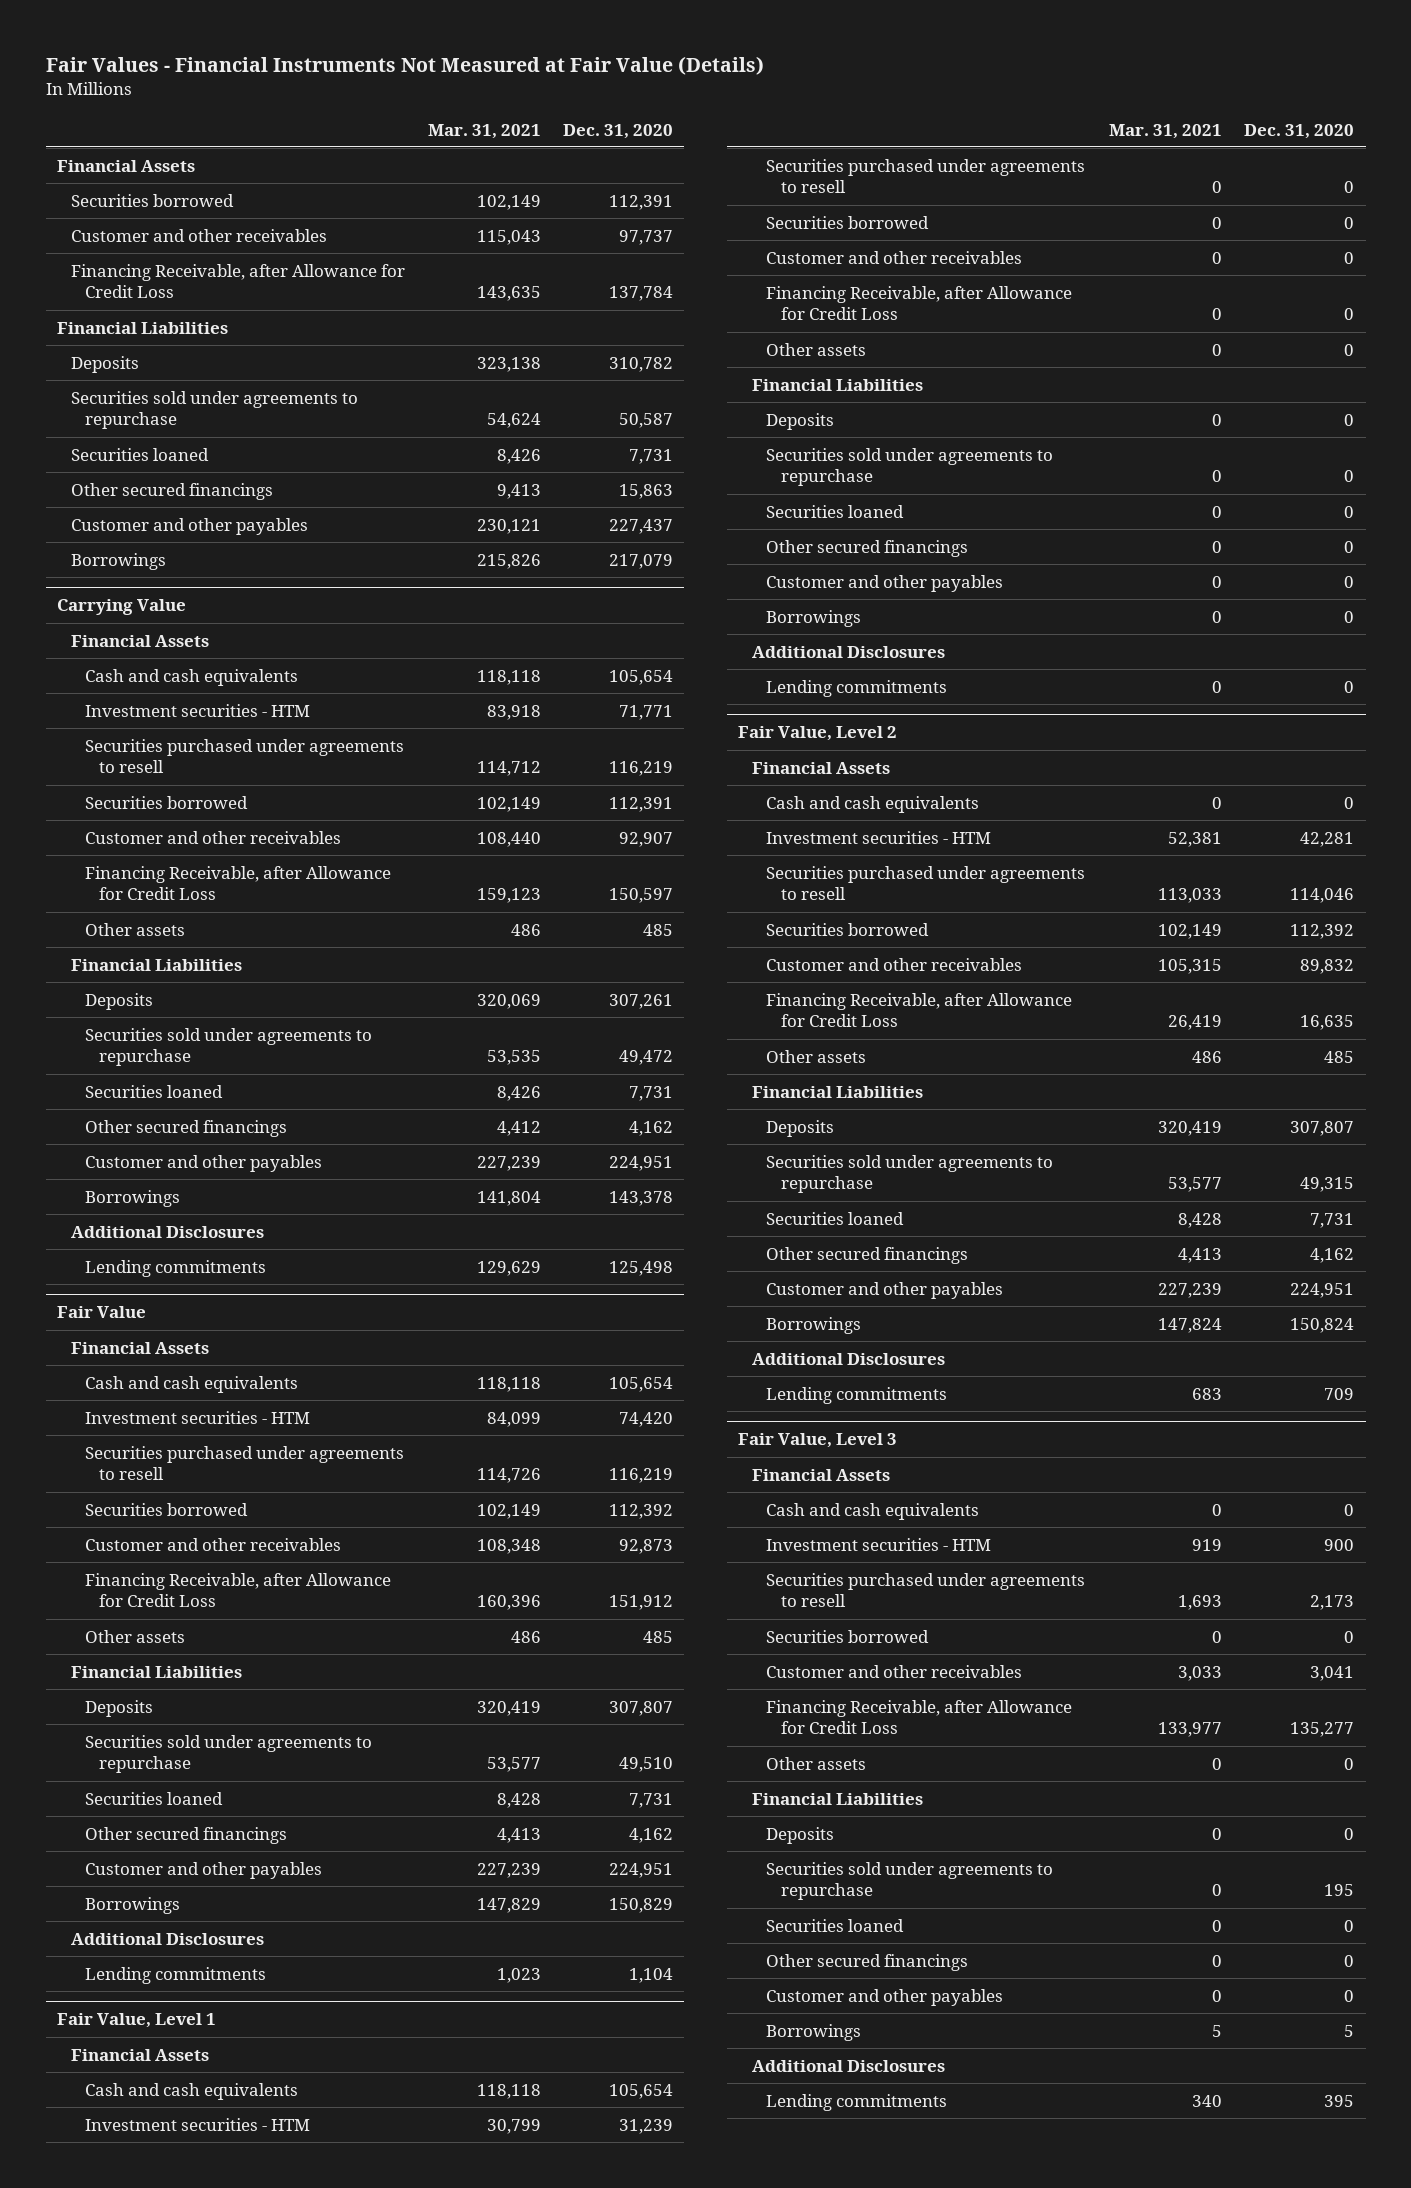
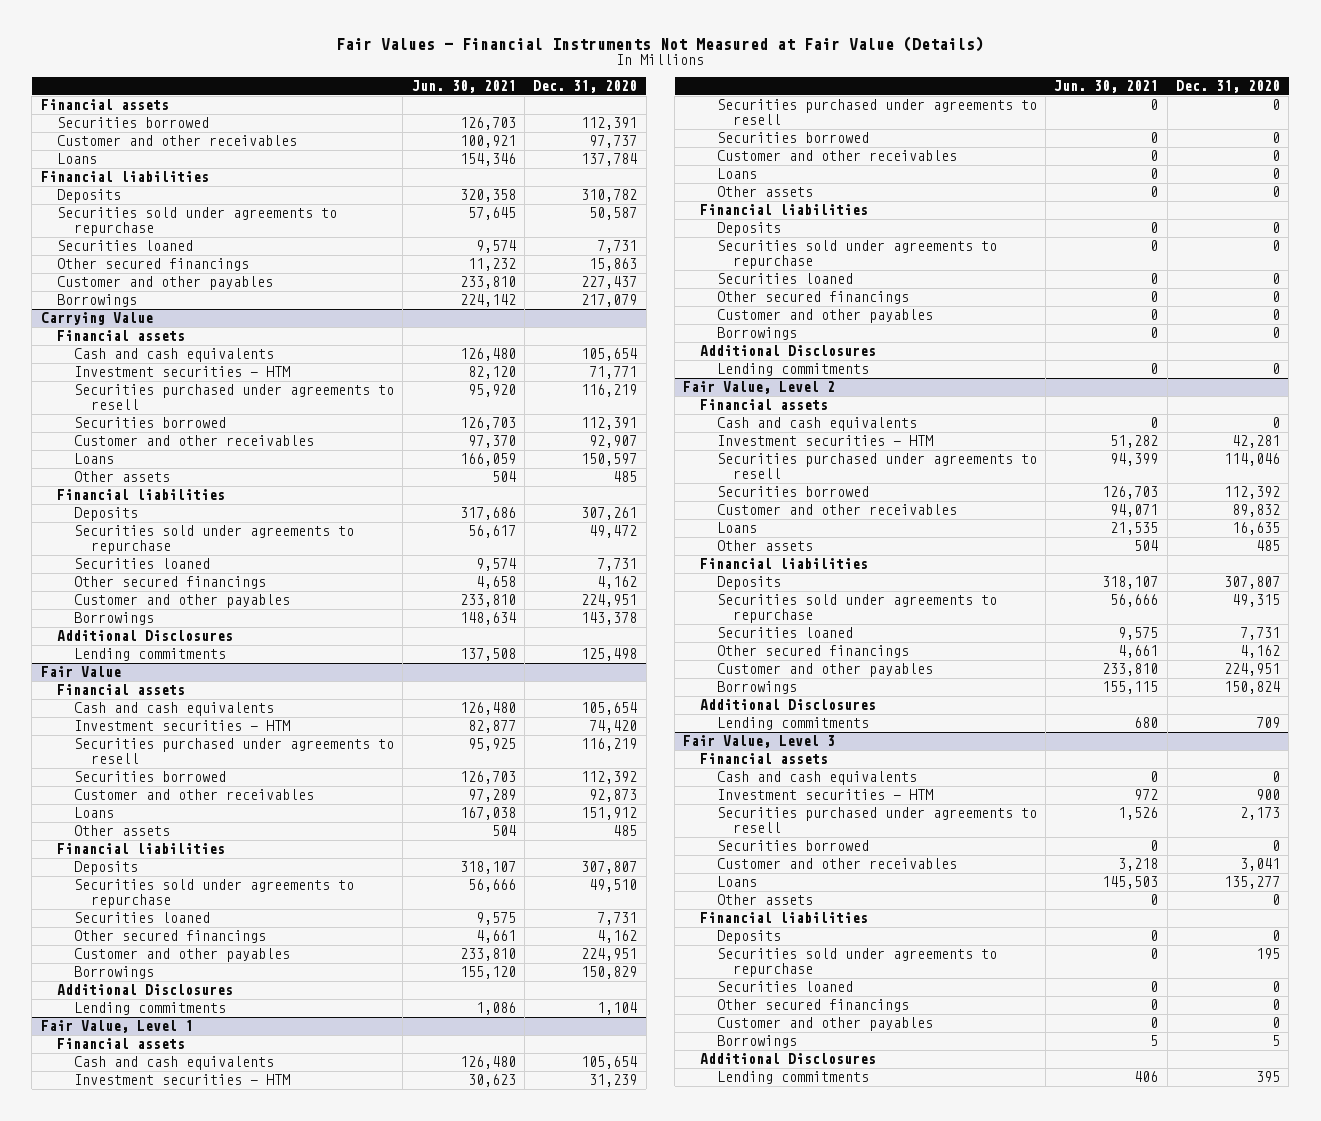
- | Mar. 31, 2021 | Dec. 31, 2020
+ | Jun. 30, 2021 | Dec. 31, 2020
- Financial Assets
+ Financial assets
- Financing Receivable, after Allowance for Credit Loss | 143,635 | 137,784
- Financial Liabilities
+ Loans | 154,346 | 137,784
+ Financial liabilities
@ Carrying Value
- Financial Assets
+ Financial assets
- Financing Receivable, after Allowance for Credit Loss | 159,123 | 150,597
+ Loans | 166,059 | 150,597
- Financial Liabilities
+ Financial liabilities
@ Fair Value
- Financial Assets
+ Financial assets
- Financing Receivable, after Allowance for Credit Loss | 160,396 | 151,912
+ Loans | 167,038 | 151,912
- Financial Liabilities
+ Financial liabilities
@ Fair Value, Level 1
- Financial Assets
+ Financial assets
- Financing Receivable, after Allowance for Credit Loss | 0 | 0
+ Loans | 0 | 0
- Financial Liabilities
+ Financial liabilities
@ Fair Value, Level 2
- Financial Assets
+ Financial assets
- Financing Receivable, after Allowance for Credit Loss | 26,419 | 16,635
+ Loans | 21,535 | 16,635
- Financial Liabilities
+ Financial liabilities
@ Fair Value, Level 3
- Financial Assets
+ Financial assets
- Financing Receivable, after Allowance for Credit Loss | 133,977 | 135,277
+ Loans | 145,503 | 135,277
- Financial Liabilities
+ Financial liabilities

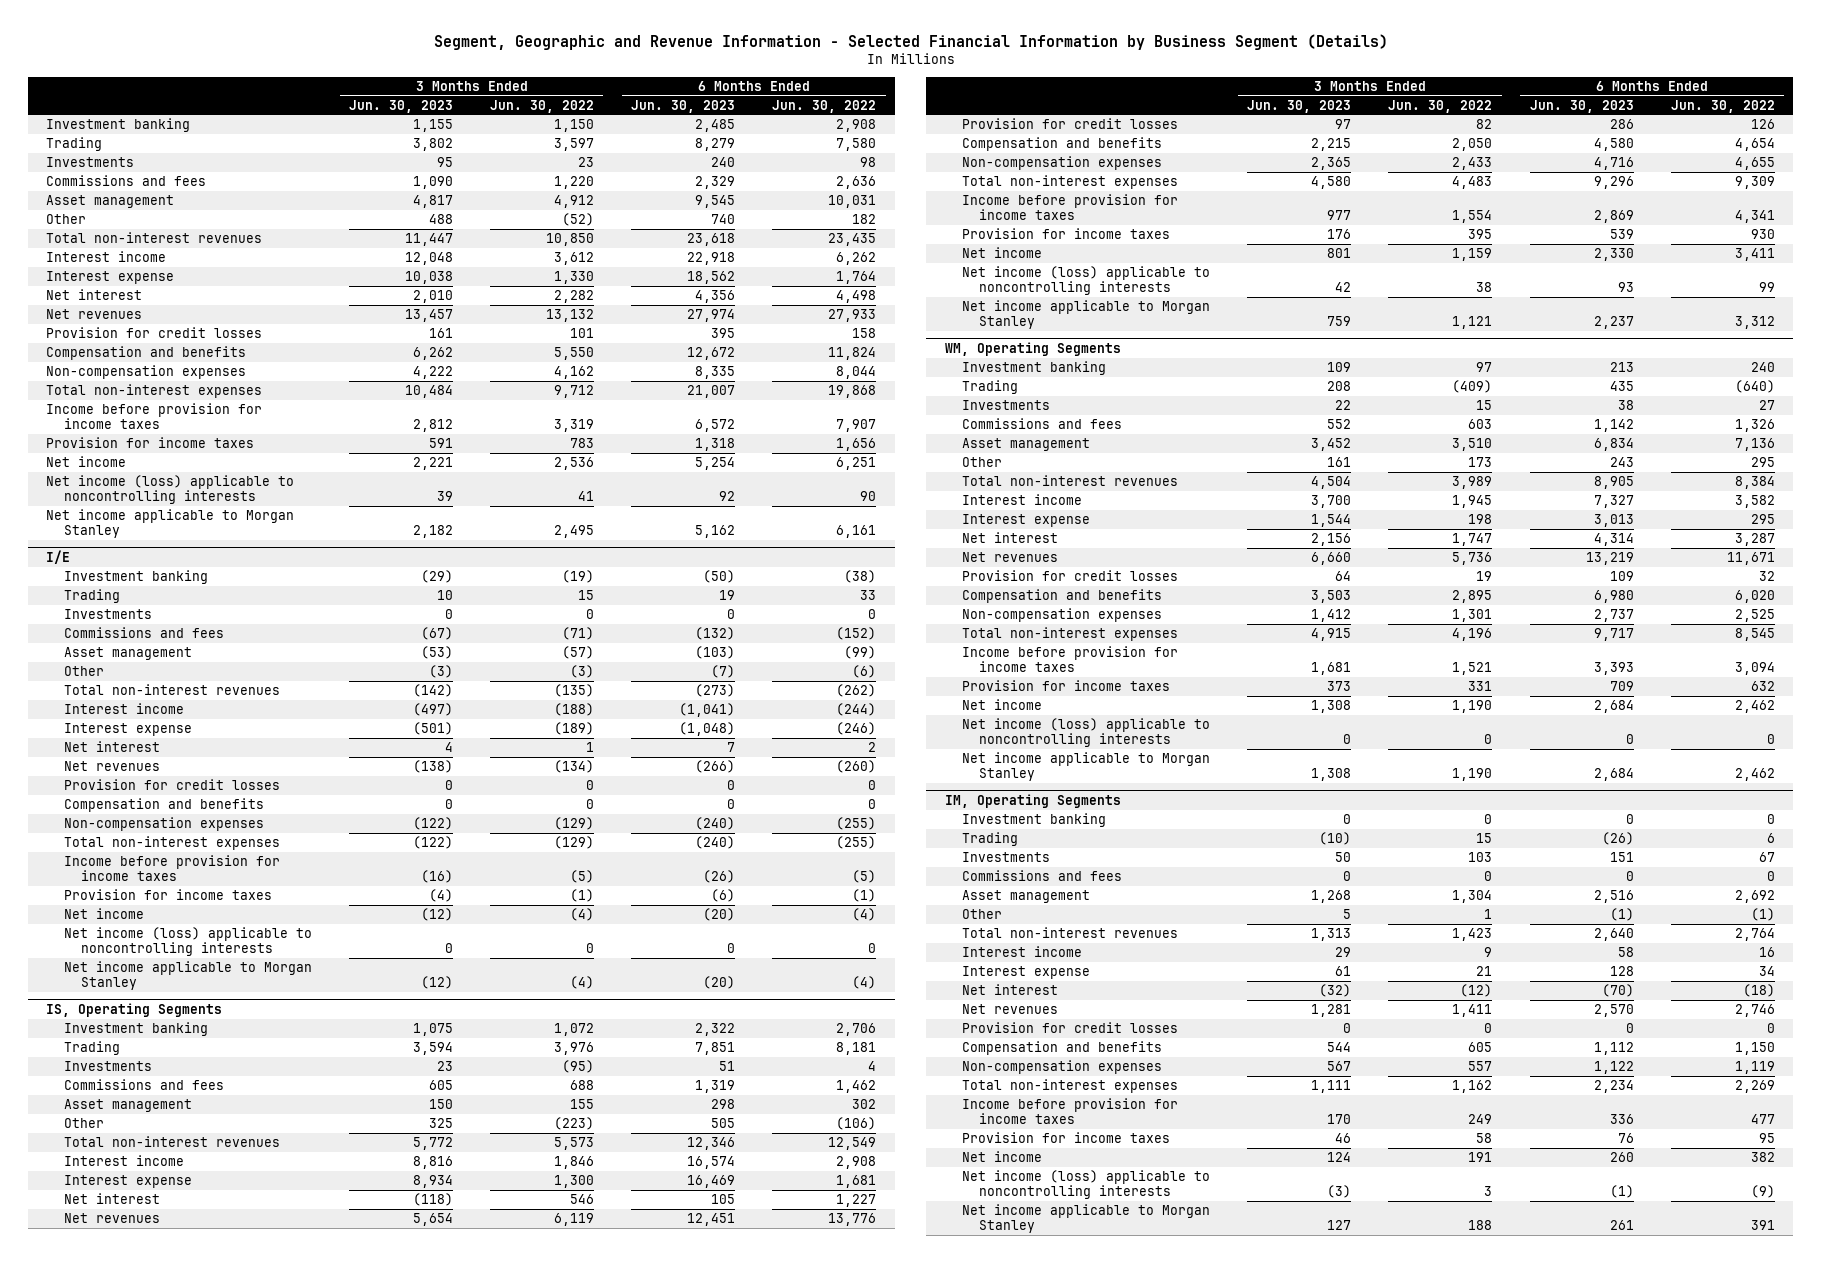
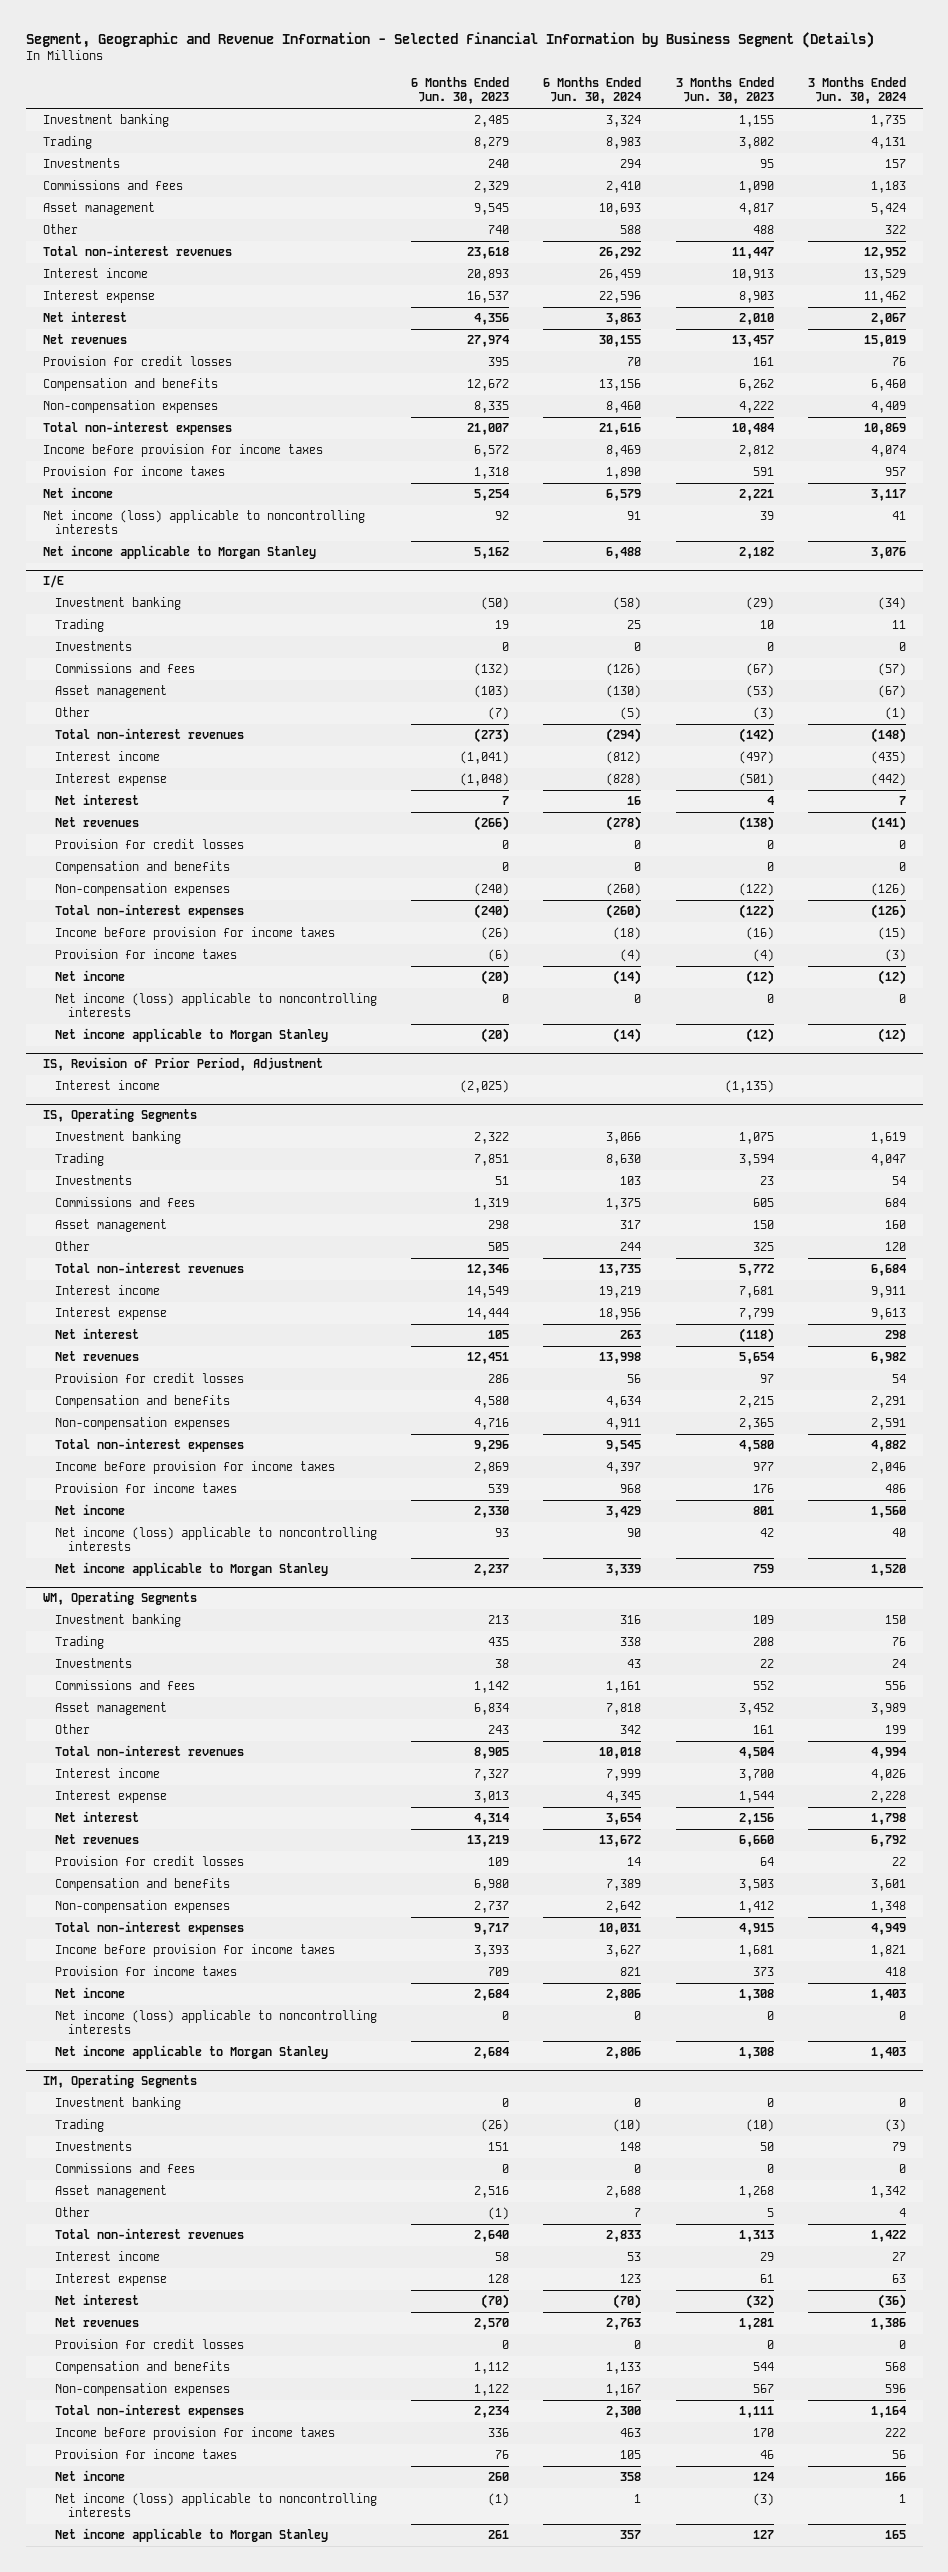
- | 3 Months Ended Jun. 30, 2023 | 3 Months Ended Jun. 30, 2022 | 6 Months Ended Jun. 30, 2023 | 6 Months Ended Jun. 30, 2022
+ | 6 Months Ended Jun. 30, 2023 | 6 Months Ended Jun. 30, 2024 | 3 Months Ended Jun. 30, 2023 | 3 Months Ended Jun. 30, 2024
- Interest income | 12,048 | 3,612 | 22,918 | 6,262
- Interest expense | 10,038 | 1,330 | 18,562 | 1,764
+ Interest income | 20,893 | 26,459 | 10,913 | 13,529
+ Interest expense | 16,537 | 22,596 | 8,903 | 11,462
+ IS, Revision of Prior Period, Adjustment
+ Interest income | (2,025) | | (1,135) |
@ IS, Operating Segments
- Interest income | 8,816 | 1,846 | 16,574 | 2,908
- Interest expense | 8,934 | 1,300 | 16,469 | 1,681
+ Interest income | 14,549 | 19,219 | 7,681 | 9,911
+ Interest expense | 14,444 | 18,956 | 7,799 | 9,613

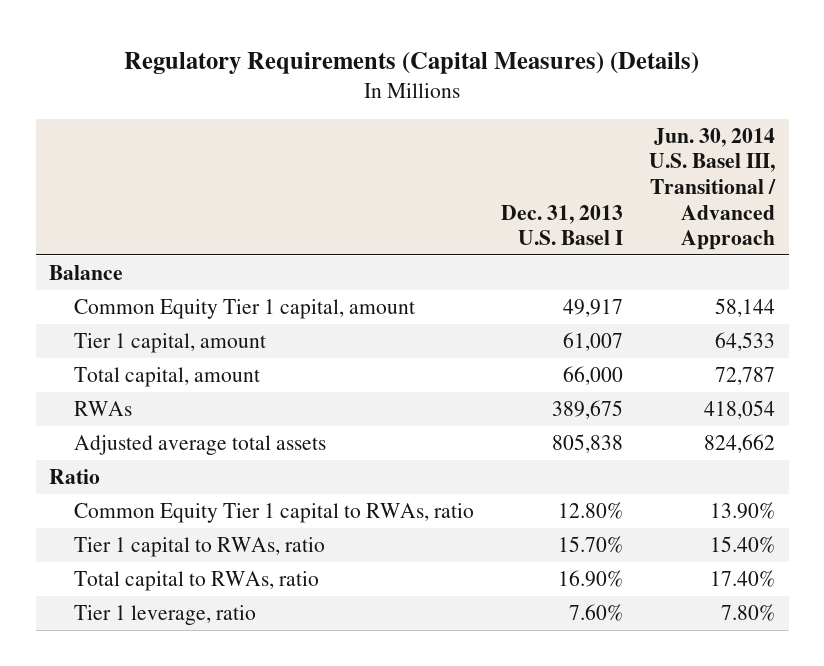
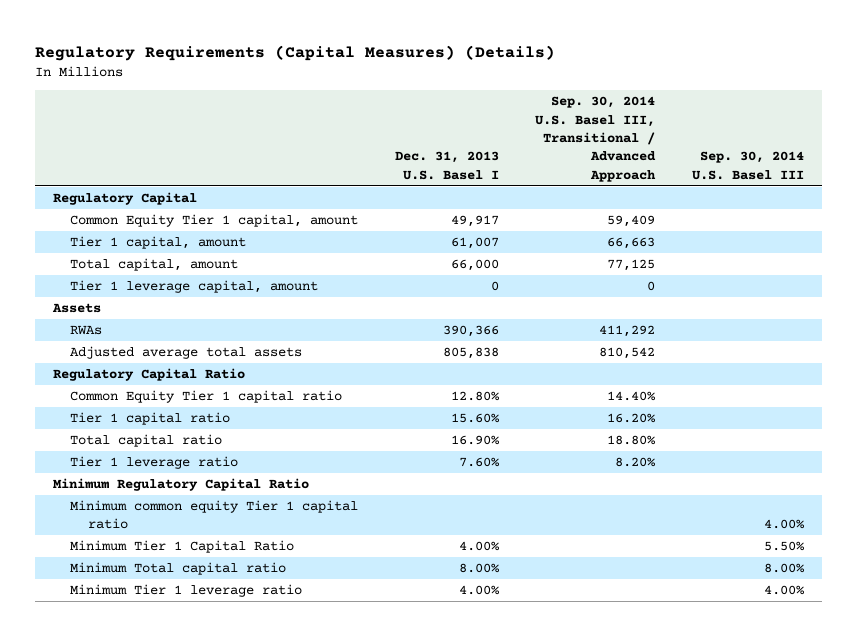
- | Dec. 31, 2013 U.S. Basel I | Jun. 30, 2014 U.S. Basel III, Transitional / Advanced Approach
+ | Dec. 31, 2013 U.S. Basel I | Sep. 30, 2014 U.S. Basel III, Transitional / Advanced Approach | Sep. 30, 2014 U.S. Basel III
- Balance
+ Regulatory Capital
- RWAs | 389,675 | 418,054
+ Tier 1 leverage capital, amount | 0 | 0 |
+ Assets
+ RWAs | 390,366 | 411,292 |
- Ratio
- Common Equity Tier 1 capital to RWAs, ratio | 12.80% | 13.90%
- Tier 1 capital to RWAs, ratio | 15.70% | 15.40%
- Total capital to RWAs, ratio | 16.90% | 17.40%
- Tier 1 leverage, ratio | 7.60% | 7.80%
+ Regulatory Capital Ratio
+ Common Equity Tier 1 capital ratio | 12.80% | 14.40% |
+ Tier 1 capital ratio | 15.60% | 16.20% |
+ Total capital ratio | 16.90% | 18.80% |
+ Tier 1 leverage ratio | 7.60% | 8.20% |
+ Minimum Regulatory Capital Ratio
+ Minimum common equity Tier 1 capital ratio | | | 4.00%
+ Minimum Tier 1 Capital Ratio | 4.00% | | 5.50%
+ Minimum Total capital ratio | 8.00% | | 8.00%
+ Minimum Tier 1 leverage ratio | 4.00% | | 4.00%

